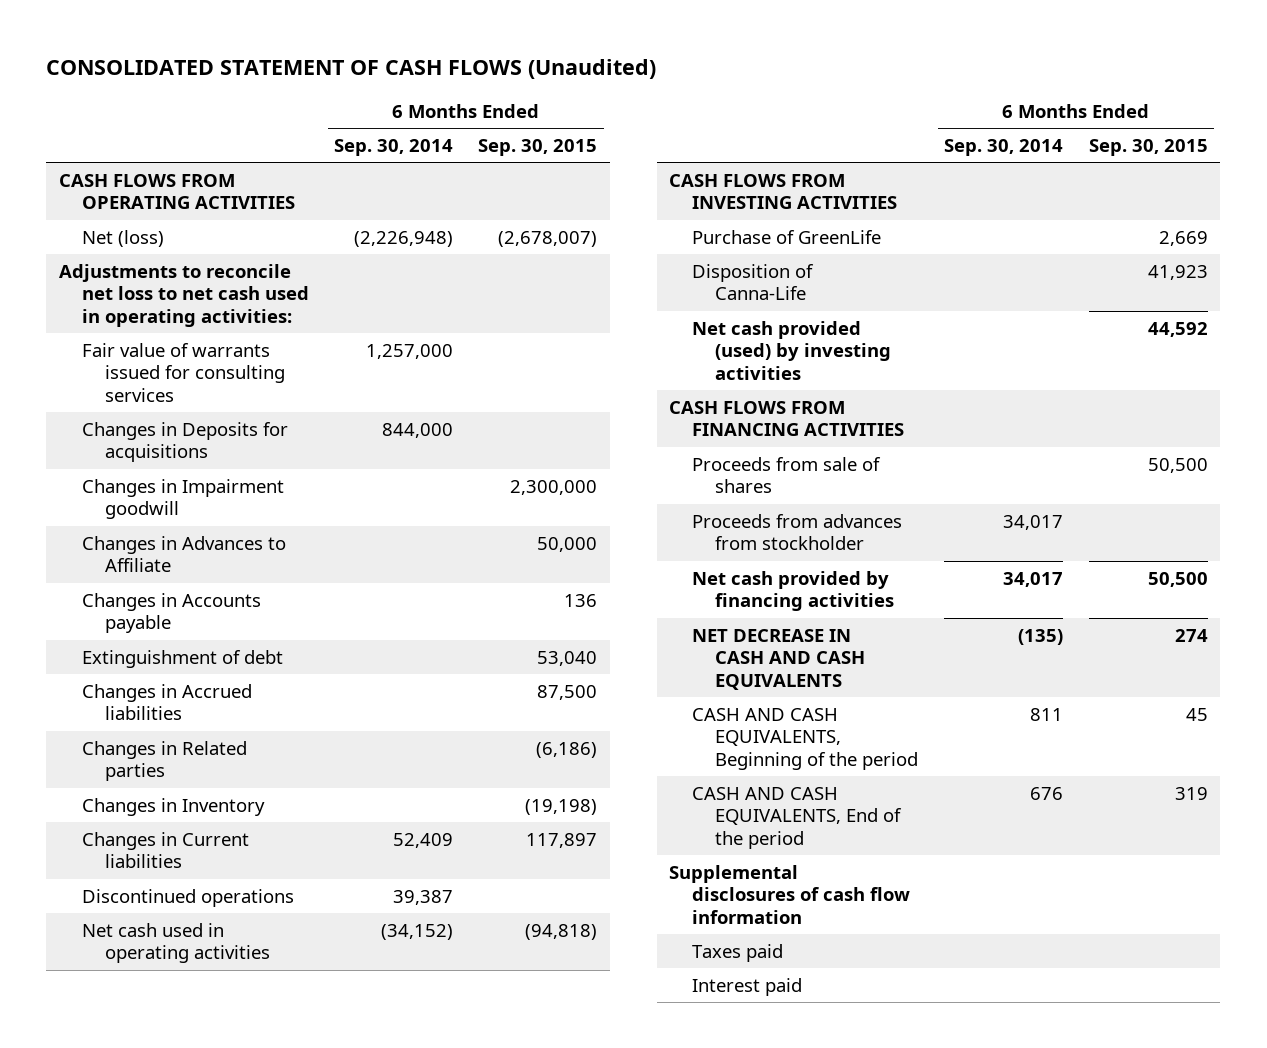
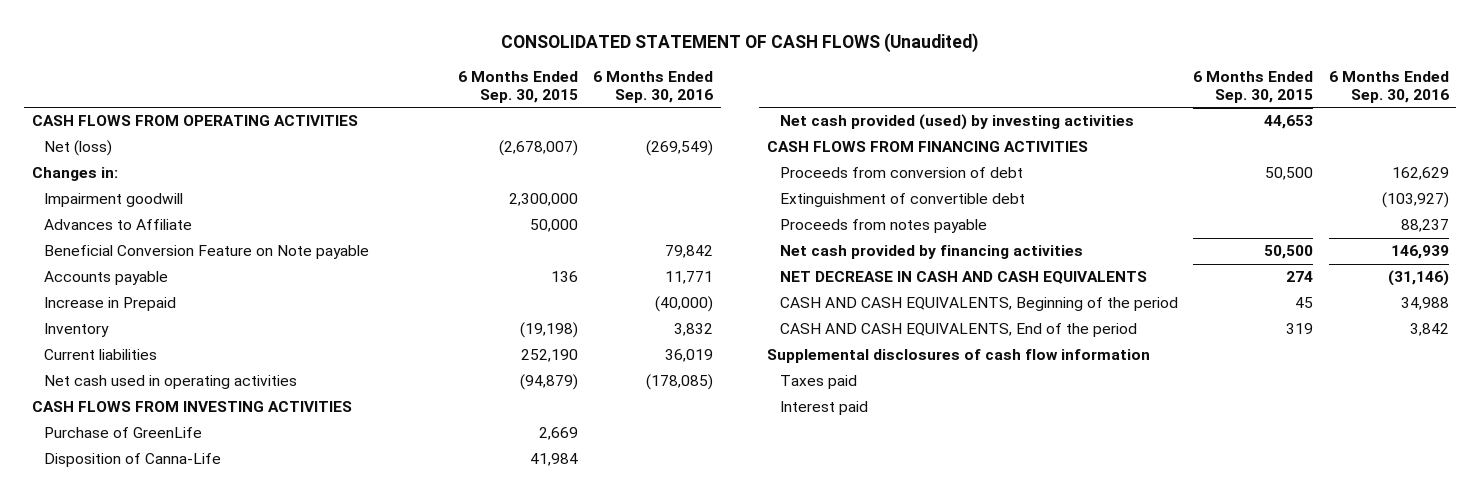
- | 6 Months Ended Sep. 30, 2014 | 6 Months Ended Sep. 30, 2015
+ | 6 Months Ended Sep. 30, 2015 | 6 Months Ended Sep. 30, 2016
- Adjustments to reconcile net loss to net cash used in operating activities:
- Fair value of warrants issued for consulting services | 1,257,000 |
- Changes in Deposits for acquisitions | 844,000 |
- Changes in Impairment goodwill | | 2,300,000
- Changes in Advances to Affiliate | | 50,000
- Changes in Accounts payable | | 136
- Extinguishment of debt | | 53,040
- Changes in Accrued liabilities | | 87,500
- Changes in Related parties | | (6,186)
- Changes in Inventory | | (19,198)
- Changes in Current liabilities | 52,409 | 117,897
- Discontinued operations | 39,387 |
- Net cash used in operating activities | (34,152) | (94,818)
+ Changes in:
+ Impairment goodwill | 2,300,000 |
+ Advances to Affiliate | 50,000 |
+ Beneficial Conversion Feature on Note payable | | 79,842
+ Accounts payable | 136 | 11,771
+ Increase in Prepaid | | (40,000)
+ Inventory | (19,198) | 3,832
+ Current liabilities | 252,190 | 36,019
+ Net cash used in operating activities | (94,879) | (178,085)
- Disposition of Canna-Life | | 41,923
- Net cash provided (used) by investing activities | | 44,592
+ Disposition of Canna-Life | 41,984 |
+ Net cash provided (used) by investing activities | 44,653 |
- Proceeds from sale of shares | | 50,500
- Proceeds from advances from stockholder | 34,017 |
+ Proceeds from conversion of debt | 50,500 | 162,629
+ Extinguishment of convertible debt | | (103,927)
+ Proceeds from notes payable | | 88,237

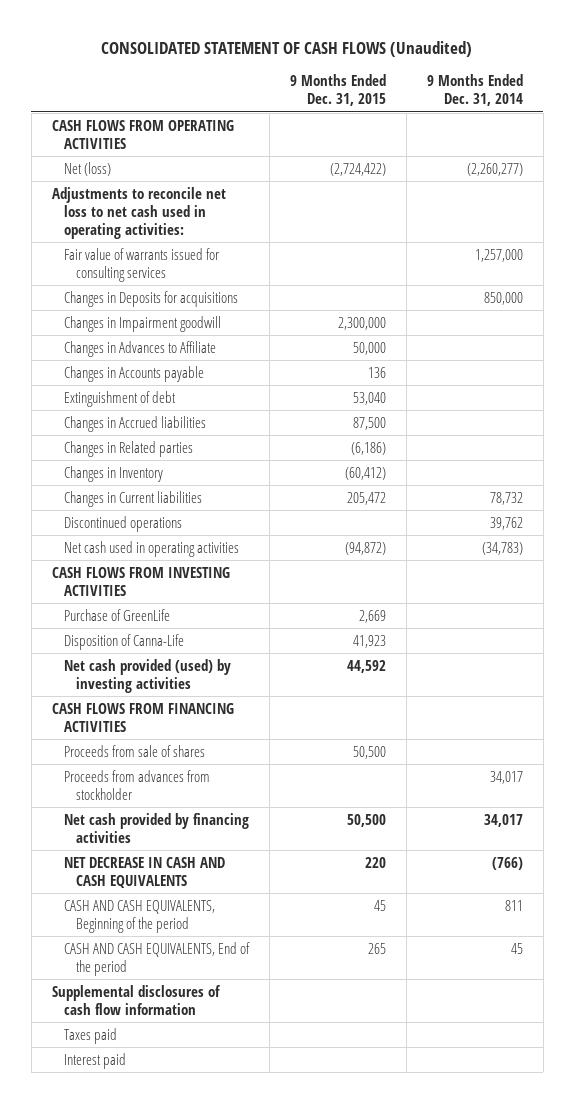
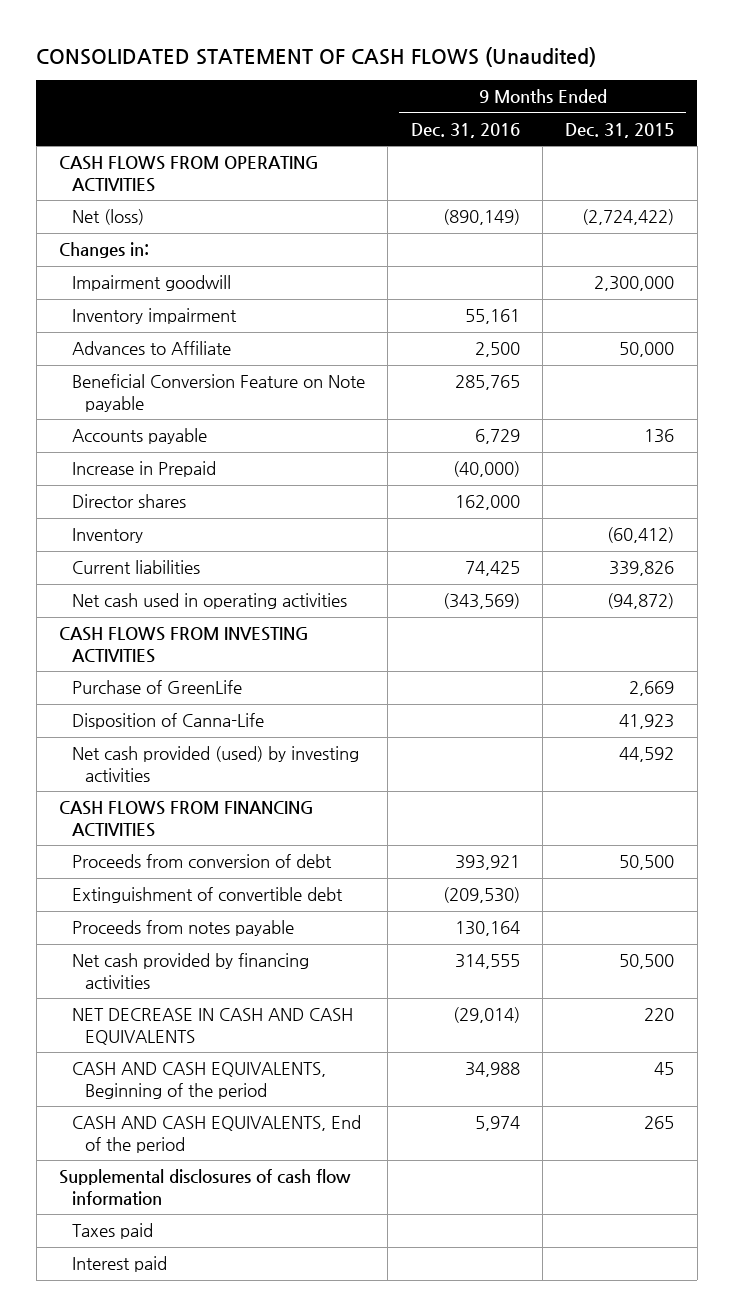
- | 9 Months Ended Dec. 31, 2015 | 9 Months Ended Dec. 31, 2014
+ | 9 Months Ended Dec. 31, 2016 | 9 Months Ended Dec. 31, 2015
- Adjustments to reconcile net loss to net cash used in operating activities:
- Fair value of warrants issued for consulting services | | 1,257,000
- Changes in Deposits for acquisitions | | 850,000
- Changes in Impairment goodwill | 2,300,000 |
- Changes in Advances to Affiliate | 50,000 |
- Changes in Accounts payable | 136 |
- Extinguishment of debt | 53,040 |
- Changes in Accrued liabilities | 87,500 |
- Changes in Related parties | (6,186) |
- Changes in Inventory | (60,412) |
- Changes in Current liabilities | 205,472 | 78,732
- Discontinued operations | | 39,762
+ Changes in:
+ Impairment goodwill | | 2,300,000
+ Inventory impairment | 55,161 |
+ Advances to Affiliate | 2,500 | 50,000
+ Beneficial Conversion Feature on Note payable | 285,765 |
+ Accounts payable | 6,729 | 136
+ Increase in Prepaid | (40,000) |
+ Director shares | 162,000 |
+ Inventory | | (60,412)
+ Current liabilities | 74,425 | 339,826
- Proceeds from sale of shares | 50,500 |
- Proceeds from advances from stockholder | | 34,017
+ Proceeds from conversion of debt | 393,921 | 50,500
+ Extinguishment of convertible debt | (209,530) |
+ Proceeds from notes payable | 130,164 |

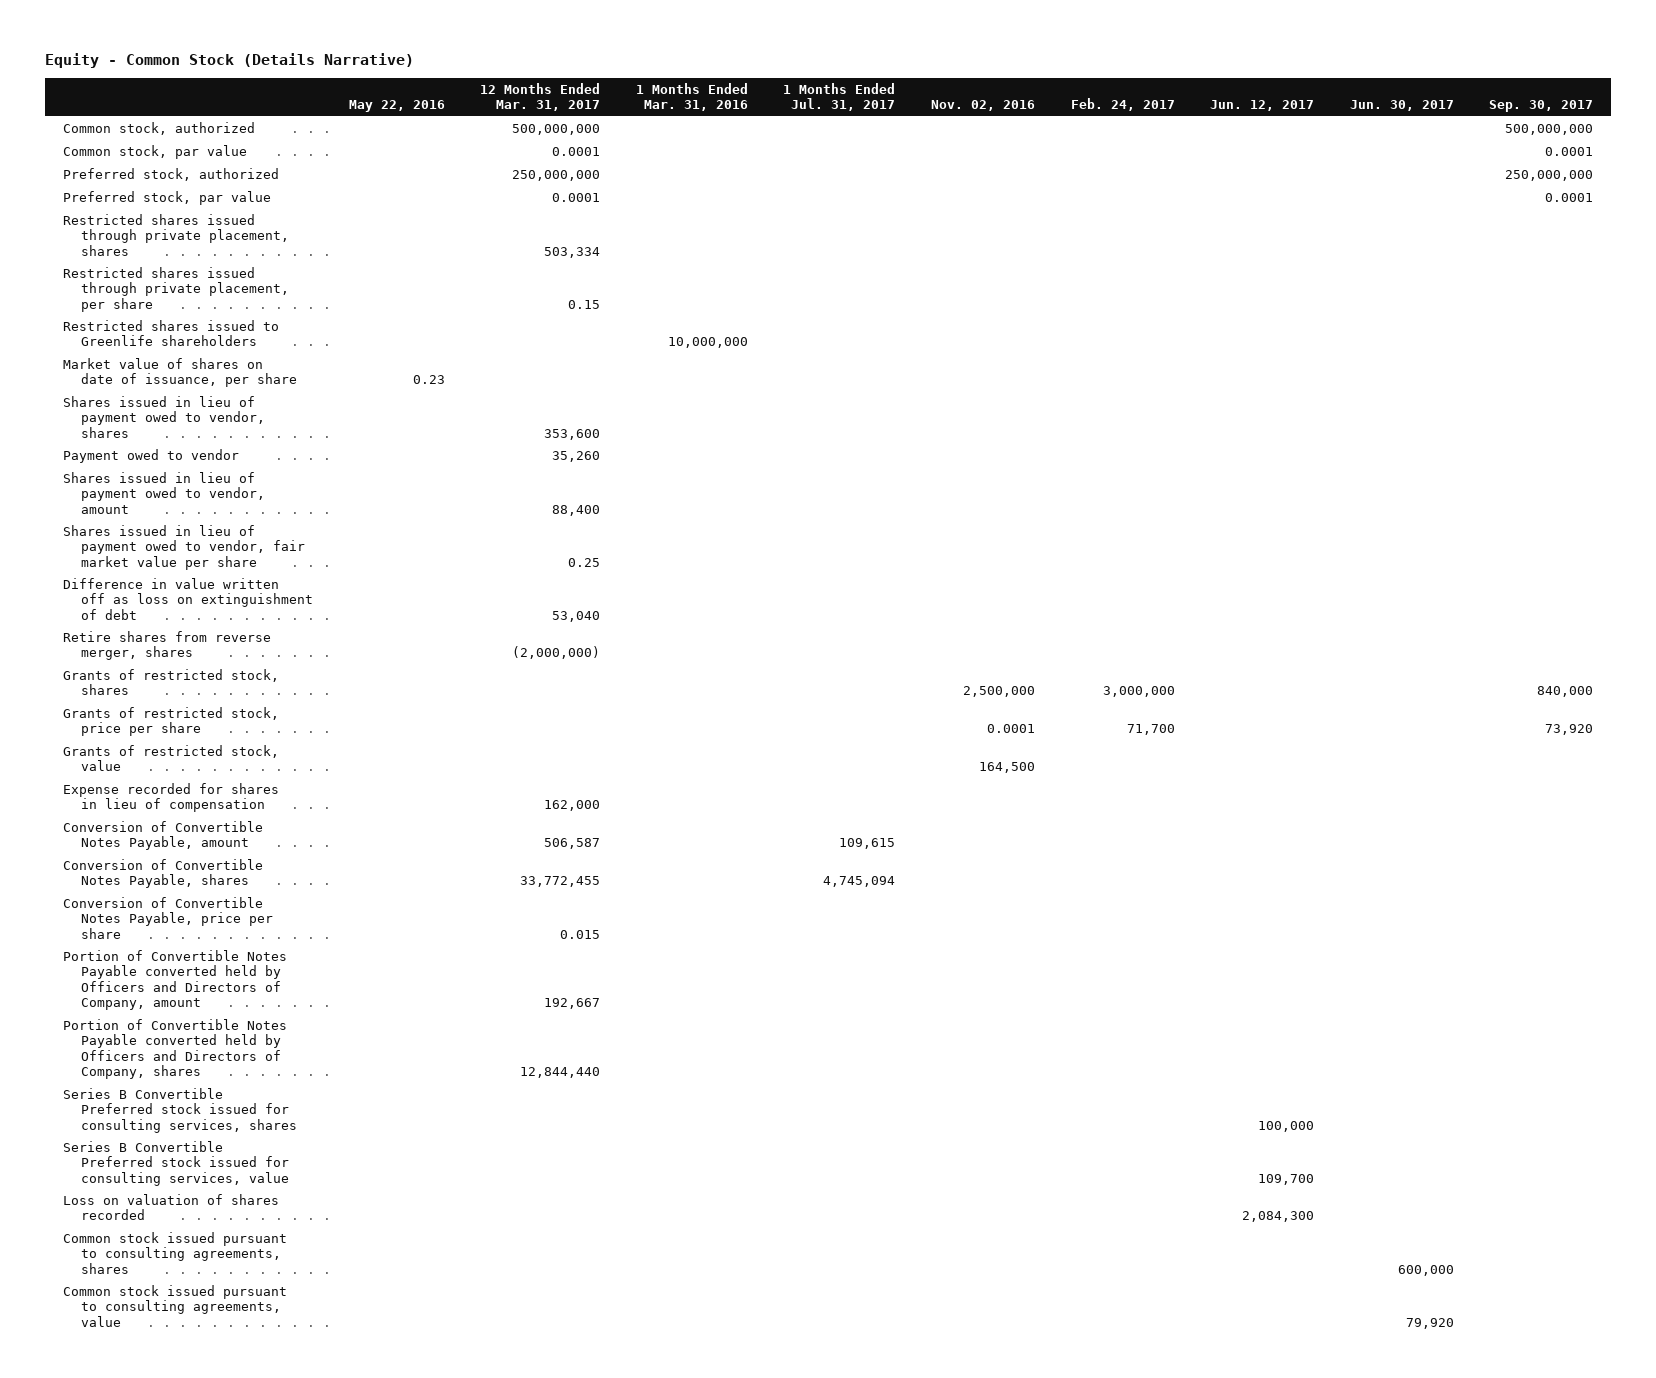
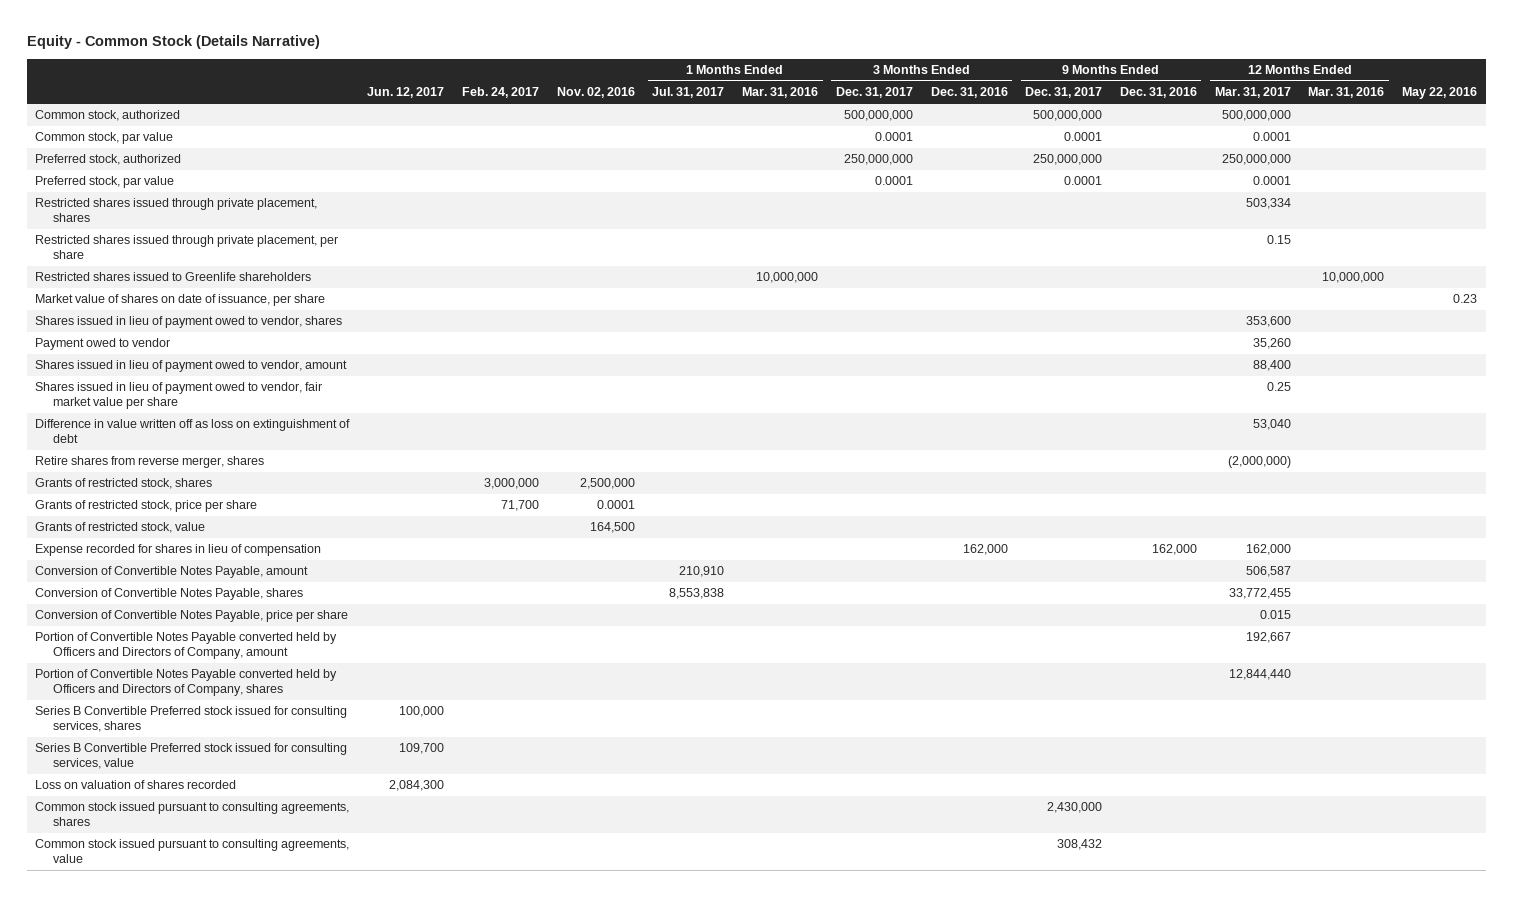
- | May 22, 2016 | 12 Months Ended Mar. 31, 2017 | 1 Months Ended Mar. 31, 2016 | 1 Months Ended Jul. 31, 2017 | Nov. 02, 2016 | Feb. 24, 2017 | Jun. 12, 2017 | Jun. 30, 2017 | Sep. 30, 2017
+ | Jun. 12, 2017 | Feb. 24, 2017 | Nov. 02, 2016 | 1 Months Ended Jul. 31, 2017 | 1 Months Ended Mar. 31, 2016 | 3 Months Ended Dec. 31, 2017 | 3 Months Ended Dec. 31, 2016 | 9 Months Ended Dec. 31, 2017 | 9 Months Ended Dec. 31, 2016 | 12 Months Ended Mar. 31, 2017 | 12 Months Ended Mar. 31, 2016 | May 22, 2016
- Conversion of Convertible Notes Payable, amount | | 506,587 | | 109,615 | | | | |
- Conversion of Convertible Notes Payable, shares | | 33,772,455 | | 4,745,094 | | | | |
+ Conversion of Convertible Notes Payable, amount | | | | 210,910 | | | | | | 506,587 | |
+ Conversion of Convertible Notes Payable, shares | | | | 8,553,838 | | | | | | 33,772,455 | |

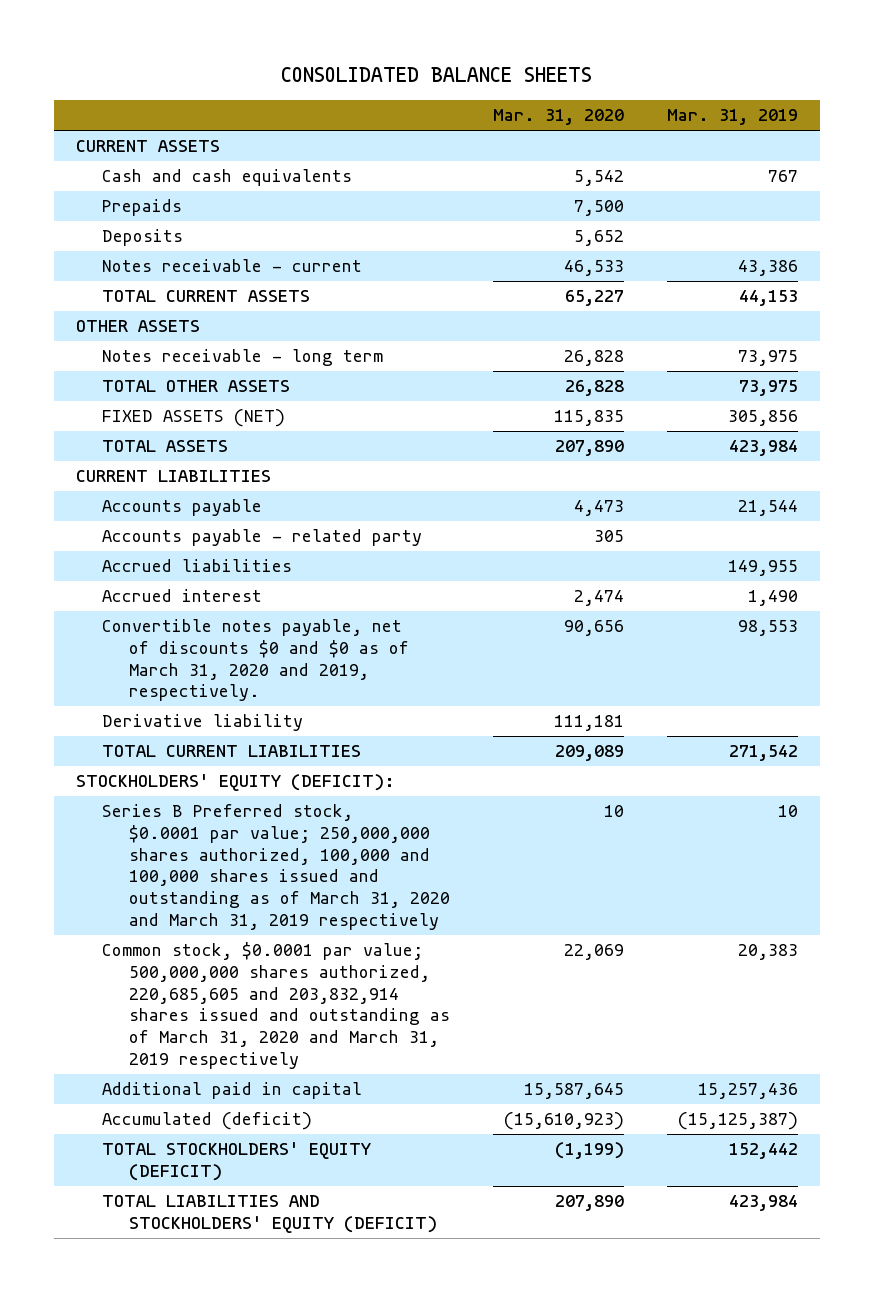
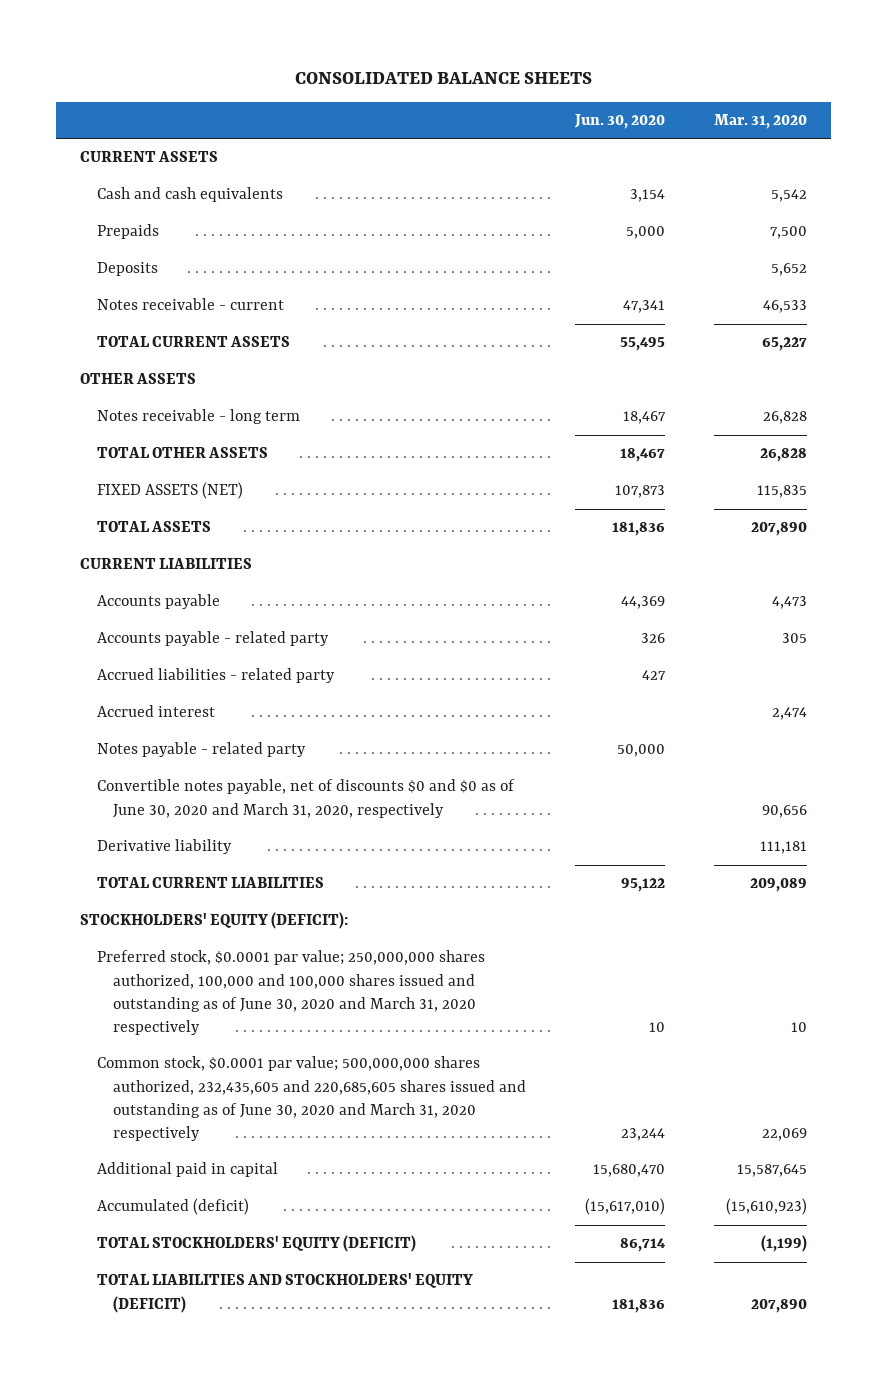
- | Mar. 31, 2020 | Mar. 31, 2019
+ | Jun. 30, 2020 | Mar. 31, 2020
- Accrued liabilities | | 149,955
+ Accrued liabilities - related party | 427 |
- Convertible notes payable, net of discounts $0 and $0 as of March 31, 2020 and 2019, respectively. | 90,656 | 98,553
+ Notes payable - related party | 50,000 |
+ Convertible notes payable, net of discounts $0 and $0 as of June 30, 2020 and March 31, 2020, respectively | | 90,656
- Series B Preferred stock, $0.0001 par value; 250,000,000 shares authorized, 100,000 and 100,000 shares issued and outstanding as of March 31, 2020 and March 31, 2019 respectively | 10 | 10
- Common stock, $0.0001 par value; 500,000,000 shares authorized, 220,685,605 and 203,832,914 shares issued and outstanding as of March 31, 2020 and March 31, 2019 respectively | 22,069 | 20,383
+ Preferred stock, $0.0001 par value; 250,000,000 shares authorized, 100,000 and 100,000 shares issued and outstanding as of June 30, 2020 and March 31, 2020 respectively | 10 | 10
+ Common stock, $0.0001 par value; 500,000,000 shares authorized, 232,435,605 and 220,685,605 shares issued and outstanding as of June 30, 2020 and March 31, 2020 respectively | 23,244 | 22,069

